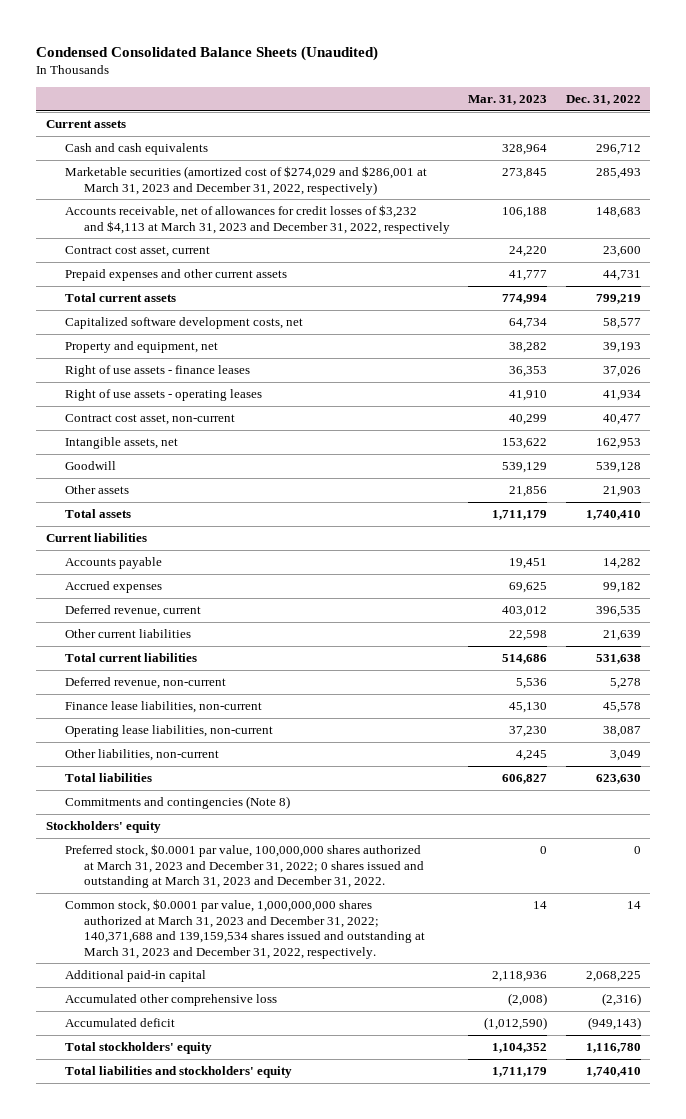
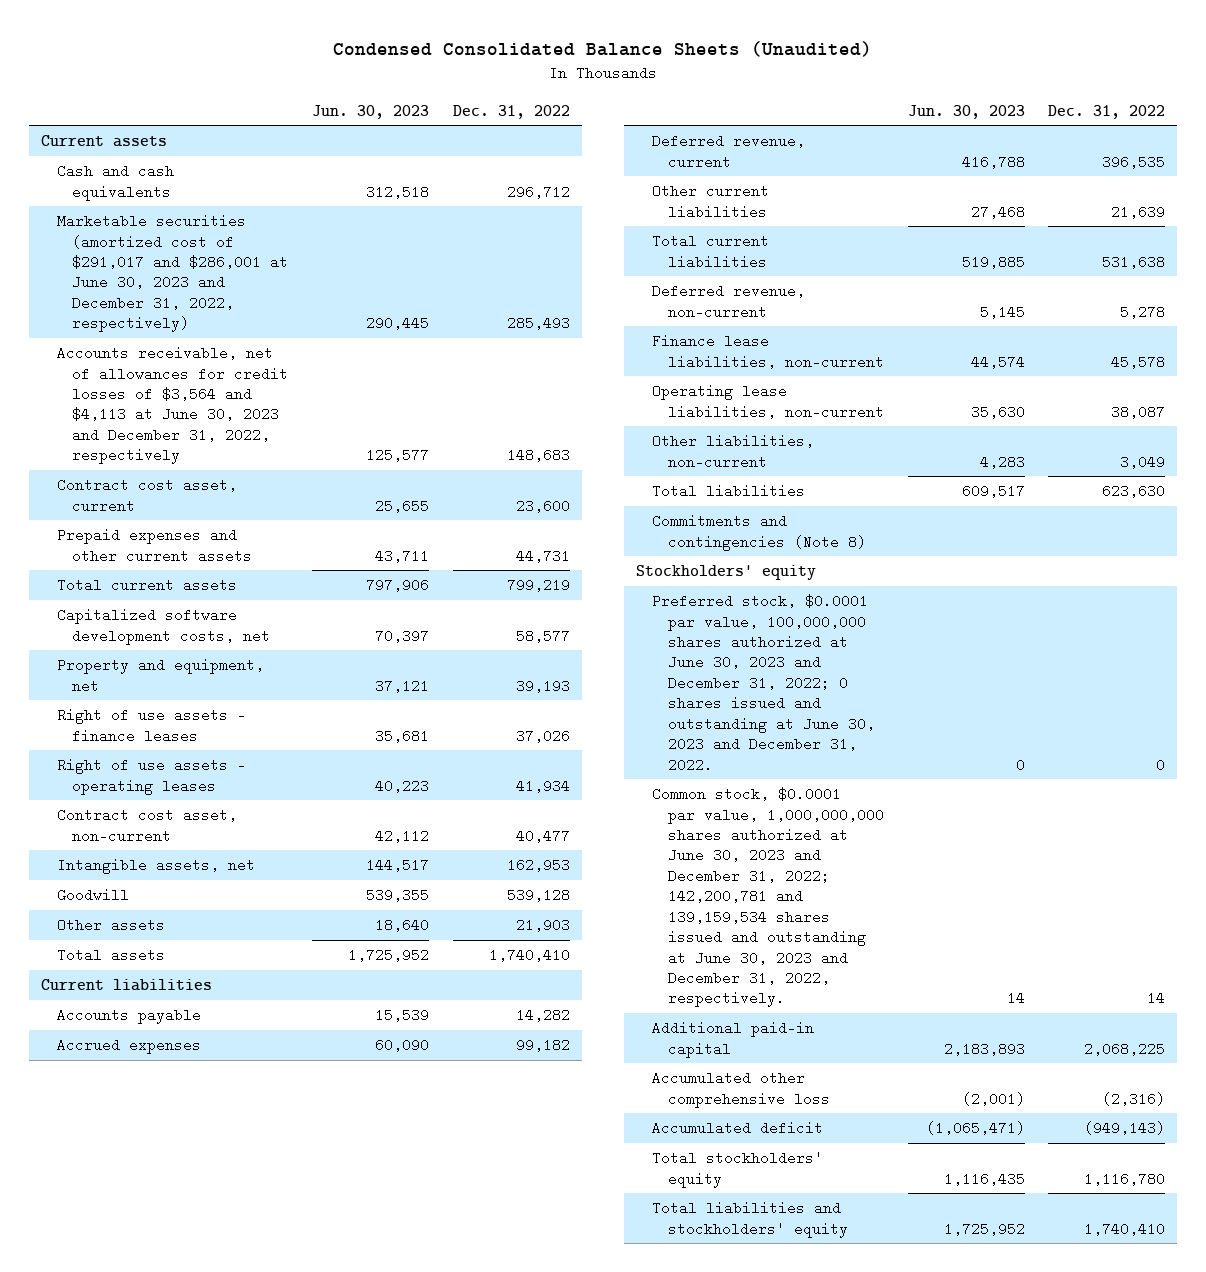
- | Mar. 31, 2023 | Dec. 31, 2022
+ | Jun. 30, 2023 | Dec. 31, 2022
- Marketable securities (amortized cost of $274,029 and $286,001 at March 31, 2023 and December 31, 2022, respectively) | 273,845 | 285,493
- Accounts receivable, net of allowances for credit losses of $3,232 and $4,113 at March 31, 2023 and December 31, 2022, respectively | 106,188 | 148,683
+ Marketable securities (amortized cost of $291,017 and $286,001 at June 30, 2023 and December 31, 2022, respectively) | 290,445 | 285,493
+ Accounts receivable, net of allowances for credit losses of $3,564 and $4,113 at June 30, 2023 and December 31, 2022, respectively | 125,577 | 148,683
- Preferred stock, $0.0001 par value, 100,000,000 shares authorized at March 31, 2023 and December 31, 2022; 0 shares issued and outstanding at March 31, 2023 and December 31, 2022. | 0 | 0
- Common stock, $0.0001 par value, 1,000,000,000 shares authorized at March 31, 2023 and December 31, 2022; 140,371,688 and 139,159,534 shares issued and outstanding at March 31, 2023 and December 31, 2022, respectively. | 14 | 14
+ Preferred stock, $0.0001 par value, 100,000,000 shares authorized at June 30, 2023 and December 31, 2022; 0 shares issued and outstanding at June 30, 2023 and December 31, 2022. | 0 | 0
+ Common stock, $0.0001 par value, 1,000,000,000 shares authorized at June 30, 2023 and December 31, 2022; 142,200,781 and 139,159,534 shares issued and outstanding at June 30, 2023 and December 31, 2022, respectively. | 14 | 14

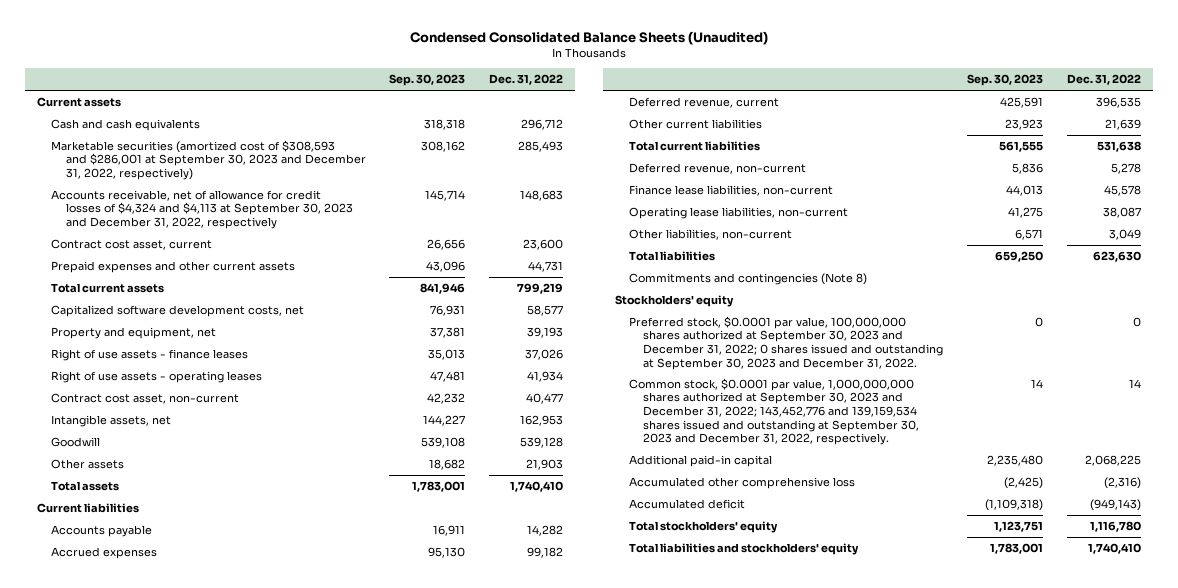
- | Jun. 30, 2023 | Dec. 31, 2022
+ | Sep. 30, 2023 | Dec. 31, 2022
- Marketable securities (amortized cost of $291,017 and $286,001 at June 30, 2023 and December 31, 2022, respectively) | 290,445 | 285,493
- Accounts receivable, net of allowances for credit losses of $3,564 and $4,113 at June 30, 2023 and December 31, 2022, respectively | 125,577 | 148,683
+ Marketable securities (amortized cost of $308,593 and $286,001 at September 30, 2023 and December 31, 2022, respectively) | 308,162 | 285,493
+ Accounts receivable, net of allowance for credit losses of $4,324 and $4,113 at September 30, 2023 and December 31, 2022, respectively | 145,714 | 148,683
- Preferred stock, $0.0001 par value, 100,000,000 shares authorized at June 30, 2023 and December 31, 2022; 0 shares issued and outstanding at June 30, 2023 and December 31, 2022. | 0 | 0
- Common stock, $0.0001 par value, 1,000,000,000 shares authorized at June 30, 2023 and December 31, 2022; 142,200,781 and 139,159,534 shares issued and outstanding at June 30, 2023 and December 31, 2022, respectively. | 14 | 14
+ Preferred stock, $0.0001 par value, 100,000,000 shares authorized at September 30, 2023 and December 31, 2022; 0 shares issued and outstanding at September 30, 2023 and December 31, 2022. | 0 | 0
+ Common stock, $0.0001 par value, 1,000,000,000 shares authorized at September 30, 2023 and December 31, 2022; 143,452,776 and 139,159,534 shares issued and outstanding at September 30, 2023 and December 31, 2022, respectively. | 14 | 14

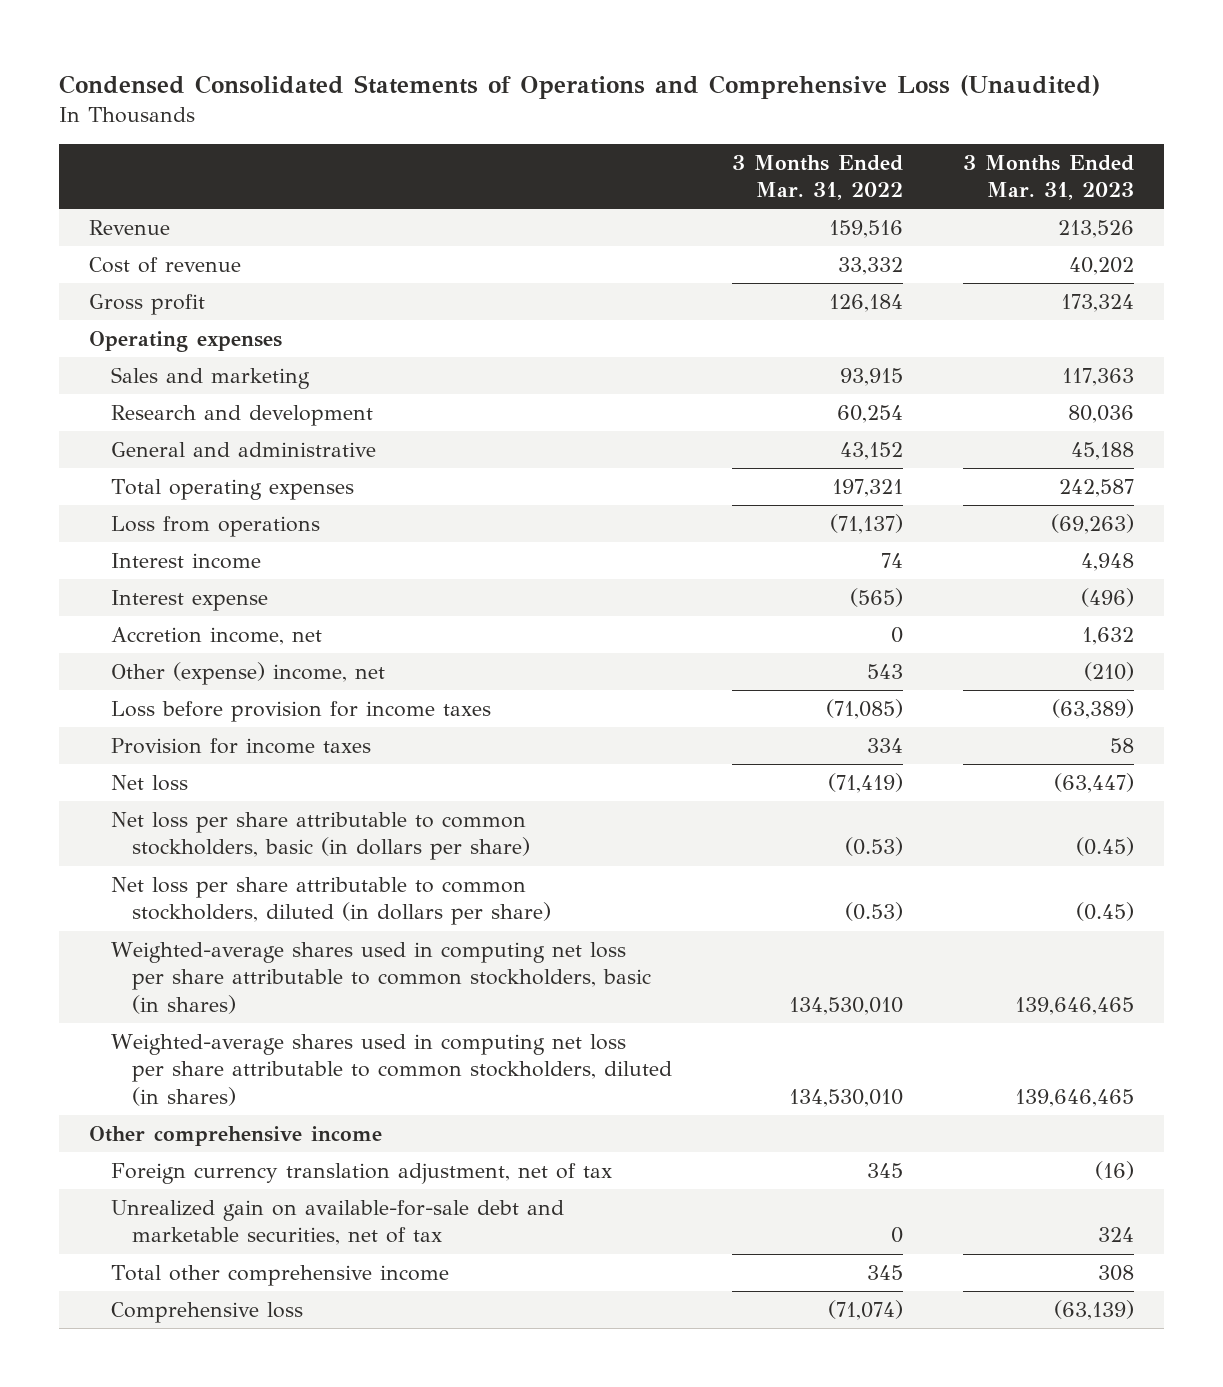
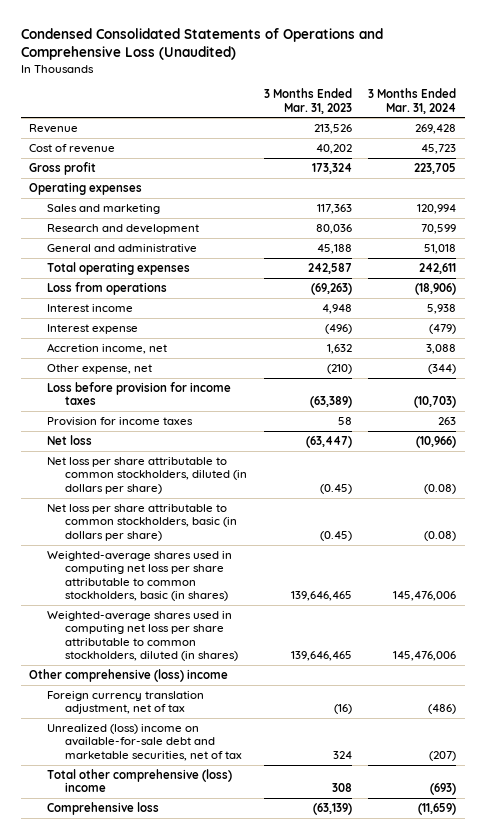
- | 3 Months Ended Mar. 31, 2022 | 3 Months Ended Mar. 31, 2023
+ | 3 Months Ended Mar. 31, 2023 | 3 Months Ended Mar. 31, 2024
- Other (expense) income, net | 543 | (210)
+ Other expense, net | (210) | (344)
moved down: Net loss per share attributable to common stockholders, basic (in dollars per share) | (0.45) | (0.08)
- Other comprehensive income
+ Other comprehensive (loss) income
- Unrealized gain on available-for-sale debt and marketable securities, net of tax | 0 | 324
- Total other comprehensive income | 345 | 308
+ Unrealized (loss) income on available-for-sale debt and marketable securities, net of tax | 324 | (207)
+ Total other comprehensive (loss) income | 308 | (693)

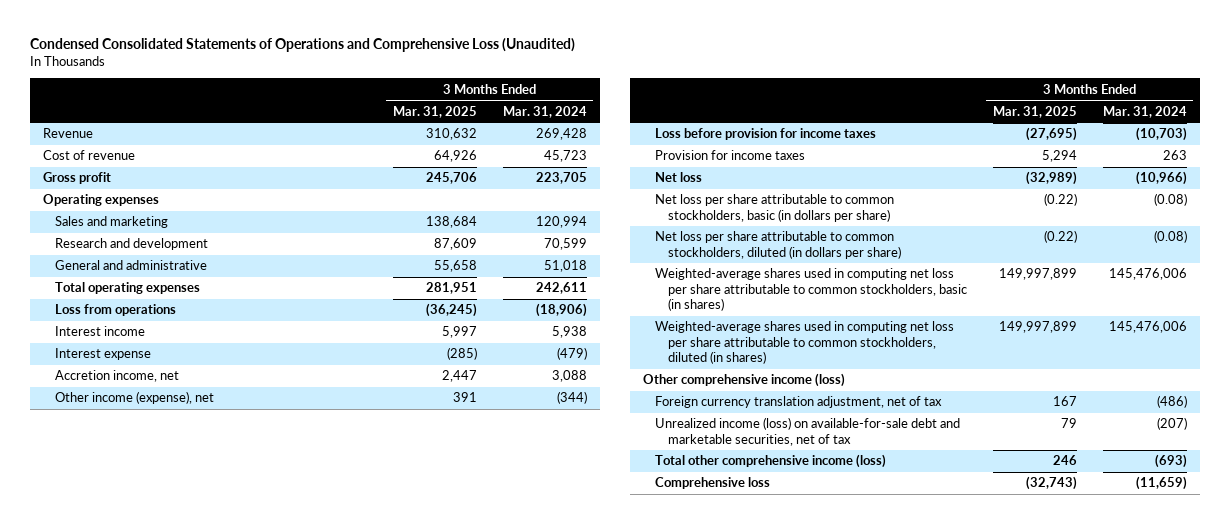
- | 3 Months Ended Mar. 31, 2023 | 3 Months Ended Mar. 31, 2024
+ | 3 Months Ended Mar. 31, 2025 | 3 Months Ended Mar. 31, 2024
- Other expense, net | (210) | (344)
+ Other income (expense), net | 391 | (344)
moved down: Net loss per share attributable to common stockholders, diluted (in dollars per share) | (0.22) | (0.08)
- Other comprehensive (loss) income
+ Other comprehensive income (loss)
- Unrealized (loss) income on available-for-sale debt and marketable securities, net of tax | 324 | (207)
- Total other comprehensive (loss) income | 308 | (693)
+ Unrealized income (loss) on available-for-sale debt and marketable securities, net of tax | 79 | (207)
+ Total other comprehensive income (loss) | 246 | (693)

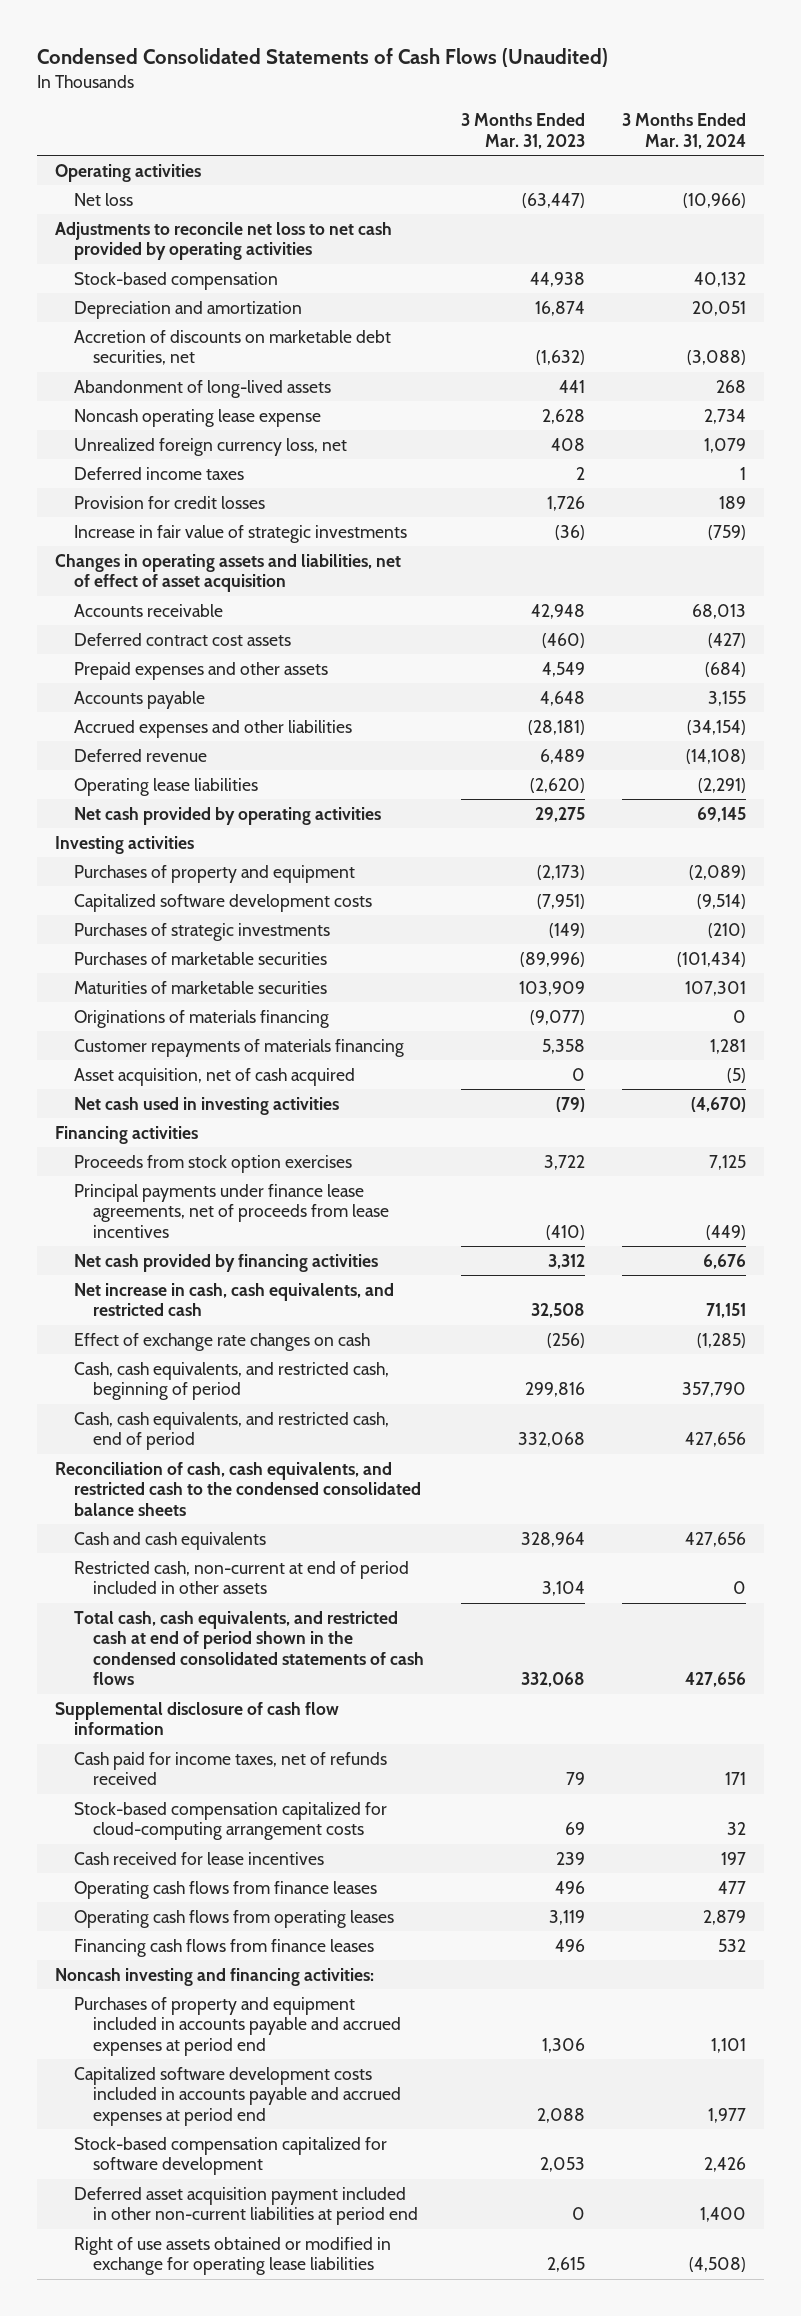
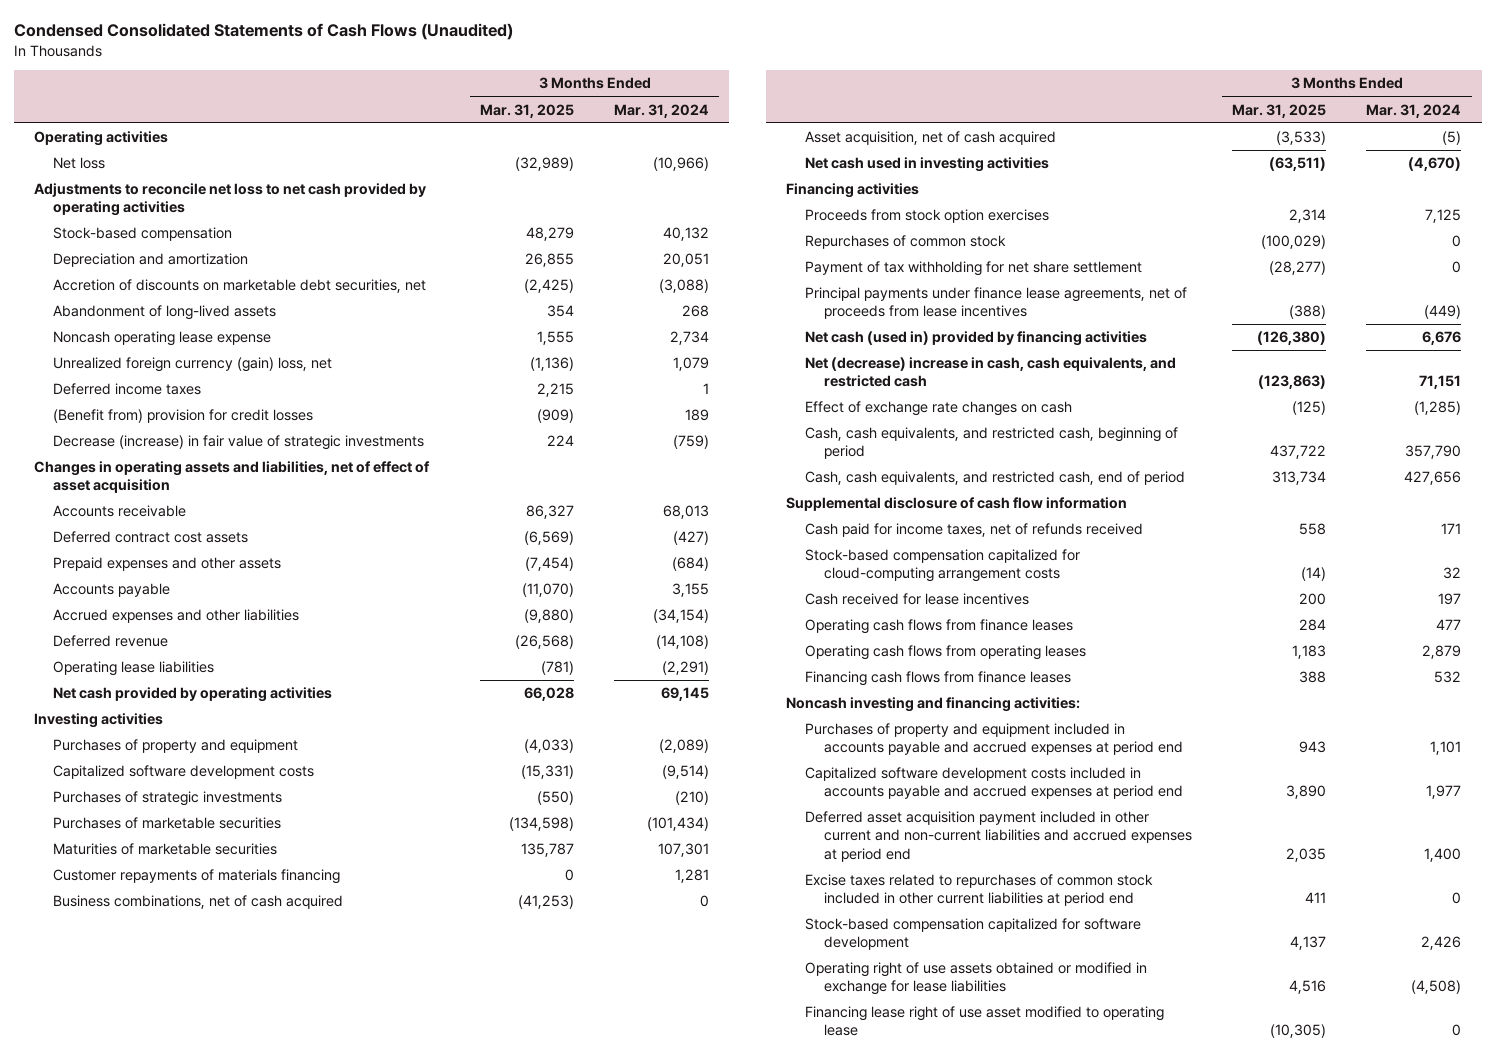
- | 3 Months Ended Mar. 31, 2023 | 3 Months Ended Mar. 31, 2024
+ | 3 Months Ended Mar. 31, 2025 | 3 Months Ended Mar. 31, 2024
- Unrealized foreign currency loss, net | 408 | 1,079
+ Unrealized foreign currency (gain) loss, net | (1,136) | 1,079
- Provision for credit losses | 1,726 | 189
- Increase in fair value of strategic investments | (36) | (759)
+ (Benefit from) provision for credit losses | (909) | 189
+ Decrease (increase) in fair value of strategic investments | 224 | (759)
- Originations of materials financing | (9,077) | 0
+ Business combinations, net of cash acquired | (41,253) | 0
+ Repurchases of common stock | (100,029) | 0
+ Payment of tax withholding for net share settlement | (28,277) | 0
- Net cash provided by financing activities | 3,312 | 6,676
- Net increase in cash, cash equivalents, and restricted cash | 32,508 | 71,151
+ Net cash (used in) provided by financing activities | (126,380) | 6,676
+ Net (decrease) increase in cash, cash equivalents, and restricted cash | (123,863) | 71,151
- Reconciliation of cash, cash equivalents, and restricted cash to the condensed consolidated balance sheets
- Cash and cash equivalents | 328,964 | 427,656
- Restricted cash, non-current at end of period included in other assets | 3,104 | 0
- Total cash, cash equivalents, and restricted cash at end of period shown in the condensed consolidated statements of cash flows | 332,068 | 427,656
+ Deferred asset acquisition payment included in other current and non-current liabilities and accrued expenses at period end | 2,035 | 1,400
+ Excise taxes related to repurchases of common stock included in other current liabilities at period end | 411 | 0
- Deferred asset acquisition payment included in other non-current liabilities at period end | 0 | 1,400
- Right of use assets obtained or modified in exchange for operating lease liabilities | 2,615 | (4,508)
+ Operating right of use assets obtained or modified in exchange for lease liabilities | 4,516 | (4,508)
+ Financing lease right of use asset modified to operating lease | (10,305) | 0

